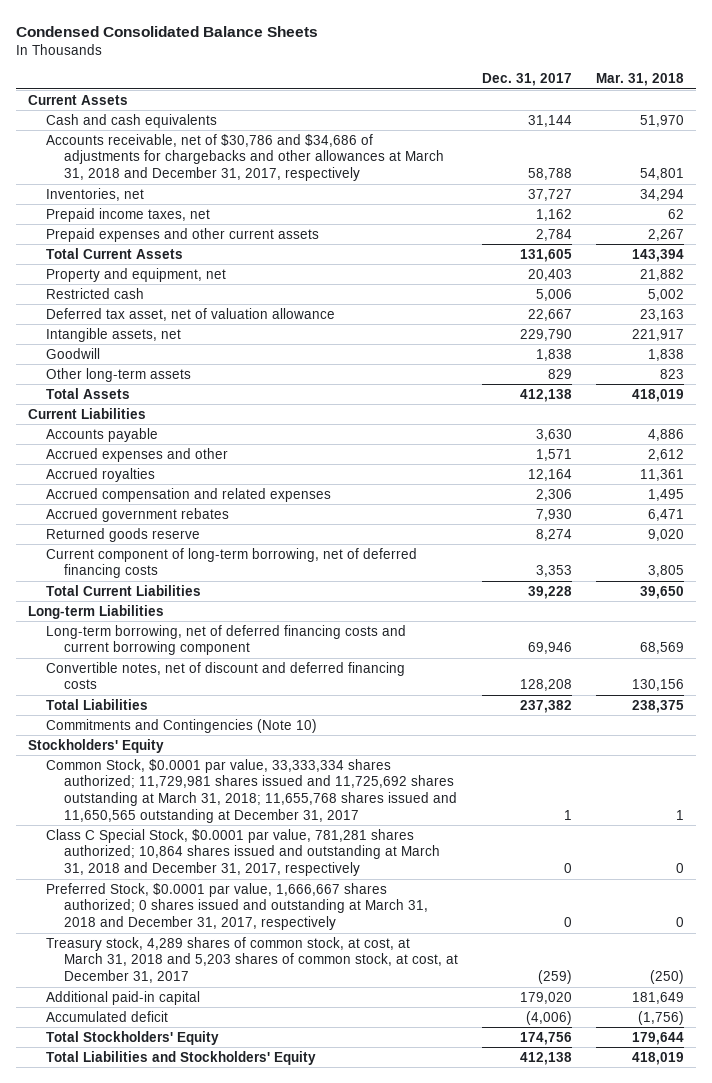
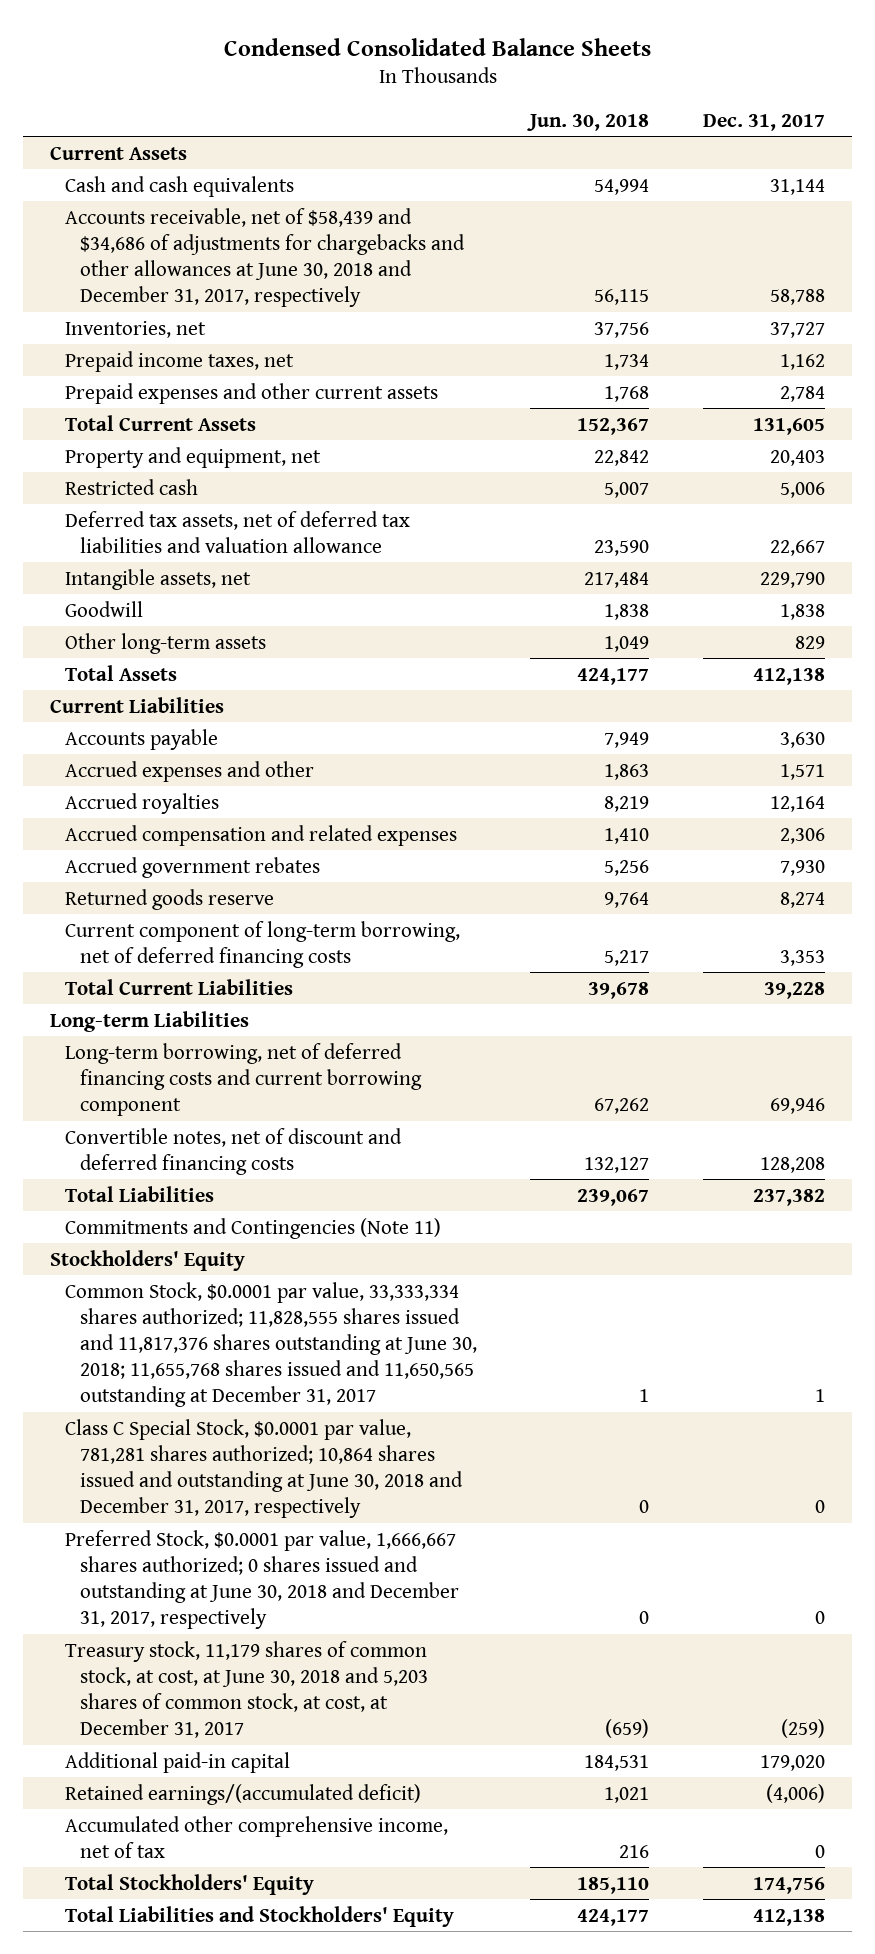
- | Dec. 31, 2017 | Mar. 31, 2018
+ | Jun. 30, 2018 | Dec. 31, 2017
- Accounts receivable, net of $30,786 and $34,686 of adjustments for chargebacks and other allowances at March 31, 2018 and December 31, 2017, respectively | 58,788 | 54,801
+ Accounts receivable, net of $58,439 and $34,686 of adjustments for chargebacks and other allowances at June 30, 2018 and December 31, 2017, respectively | 56,115 | 58,788
- Deferred tax asset, net of valuation allowance | 22,667 | 23,163
+ Deferred tax assets, net of deferred tax liabilities and valuation allowance | 23,590 | 22,667
- Commitments and Contingencies (Note 10)
+ Commitments and Contingencies (Note 11)
- Common Stock, $0.0001 par value, 33,333,334 shares authorized; 11,729,981 shares issued and 11,725,692 shares outstanding at March 31, 2018; 11,655,768 shares issued and 11,650,565 outstanding at December 31, 2017 | 1 | 1
- Class C Special Stock, $0.0001 par value, 781,281 shares authorized; 10,864 shares issued and outstanding at March 31, 2018 and December 31, 2017, respectively | 0 | 0
- Preferred Stock, $0.0001 par value, 1,666,667 shares authorized; 0 shares issued and outstanding at March 31, 2018 and December 31, 2017, respectively | 0 | 0
- Treasury stock, 4,289 shares of common stock, at cost, at March 31, 2018 and 5,203 shares of common stock, at cost, at December 31, 2017 | (259) | (250)
+ Common Stock, $0.0001 par value, 33,333,334 shares authorized; 11,828,555 shares issued and 11,817,376 shares outstanding at June 30, 2018; 11,655,768 shares issued and 11,650,565 outstanding at December 31, 2017 | 1 | 1
+ Class C Special Stock, $0.0001 par value, 781,281 shares authorized; 10,864 shares issued and outstanding at June 30, 2018 and December 31, 2017, respectively | 0 | 0
+ Preferred Stock, $0.0001 par value, 1,666,667 shares authorized; 0 shares issued and outstanding at June 30, 2018 and December 31, 2017, respectively | 0 | 0
+ Treasury stock, 11,179 shares of common stock, at cost, at June 30, 2018 and 5,203 shares of common stock, at cost, at December 31, 2017 | (659) | (259)
- Accumulated deficit | (4,006) | (1,756)
+ Retained earnings/(accumulated deficit) | 1,021 | (4,006)
+ Accumulated other comprehensive income, net of tax | 216 | 0

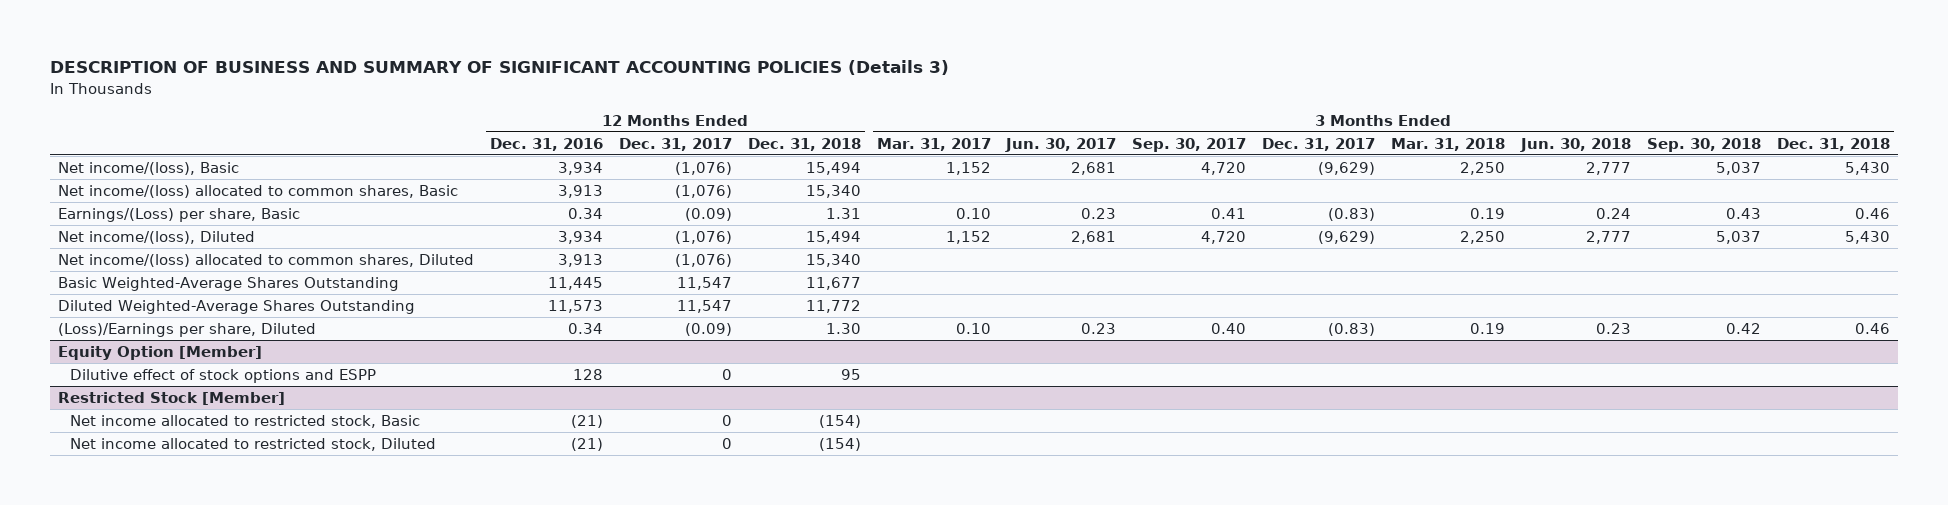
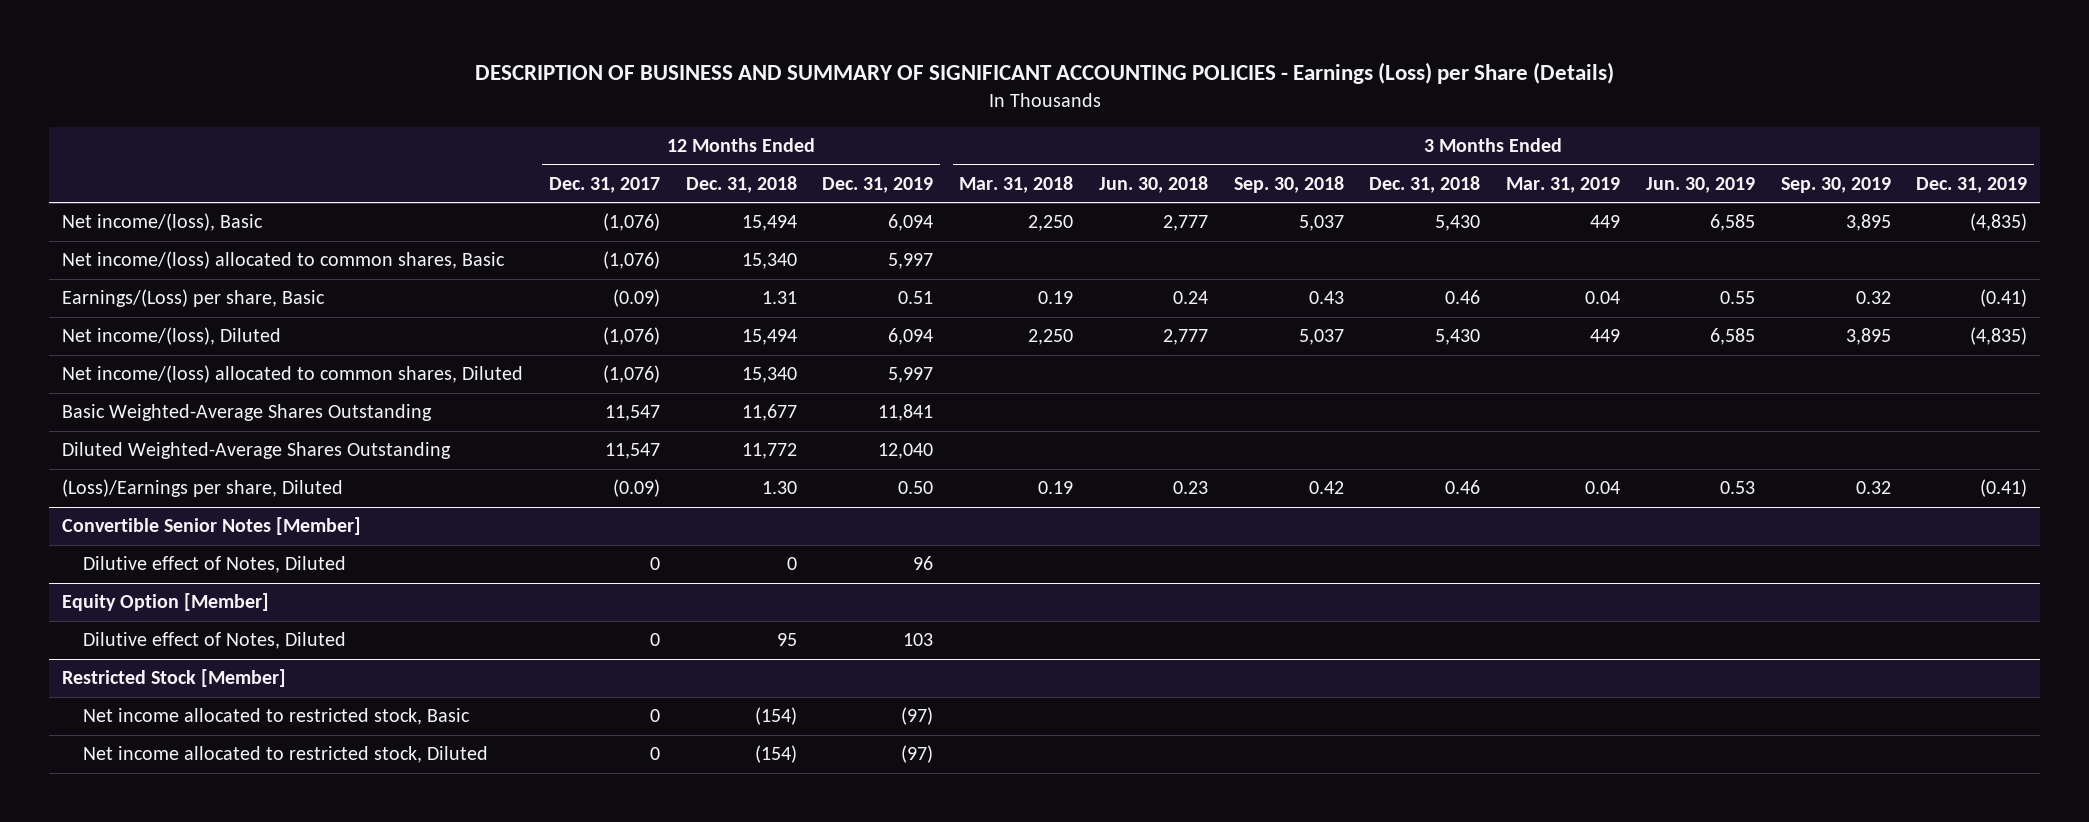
- DESCRIPTION OF BUSINESS AND SUMMARY OF SIGNIFICANT ACCOUNTING POLICIES (Details 3)
+ DESCRIPTION OF BUSINESS AND SUMMARY OF SIGNIFICANT ACCOUNTING POLICIES - Earnings (Loss) per Share (Details)
- | 12 Months Ended Dec. 31, 2016 | 12 Months Ended Dec. 31, 2017 | 12 Months Ended Dec. 31, 2018 | 3 Months Ended Mar. 31, 2017 | 3 Months Ended Jun. 30, 2017 | 3 Months Ended Sep. 30, 2017 | 3 Months Ended Dec. 31, 2017 | 3 Months Ended Mar. 31, 2018 | 3 Months Ended Jun. 30, 2018 | 3 Months Ended Sep. 30, 2018 | 3 Months Ended Dec. 31, 2018
+ | 12 Months Ended Dec. 31, 2017 | 12 Months Ended Dec. 31, 2018 | 12 Months Ended Dec. 31, 2019 | 3 Months Ended Mar. 31, 2018 | 3 Months Ended Jun. 30, 2018 | 3 Months Ended Sep. 30, 2018 | 3 Months Ended Dec. 31, 2018 | 3 Months Ended Mar. 31, 2019 | 3 Months Ended Jun. 30, 2019 | 3 Months Ended Sep. 30, 2019 | 3 Months Ended Dec. 31, 2019
+ Convertible Senior Notes [Member]
+ Dilutive effect of Notes, Diluted | 0 | 0 | 96 | | | | | | | |
@ Equity Option [Member]
- Dilutive effect of stock options and ESPP | 128 | 0 | 95 | | | | | | | |
+ Dilutive effect of Notes, Diluted | 0 | 95 | 103 | | | | | | | |

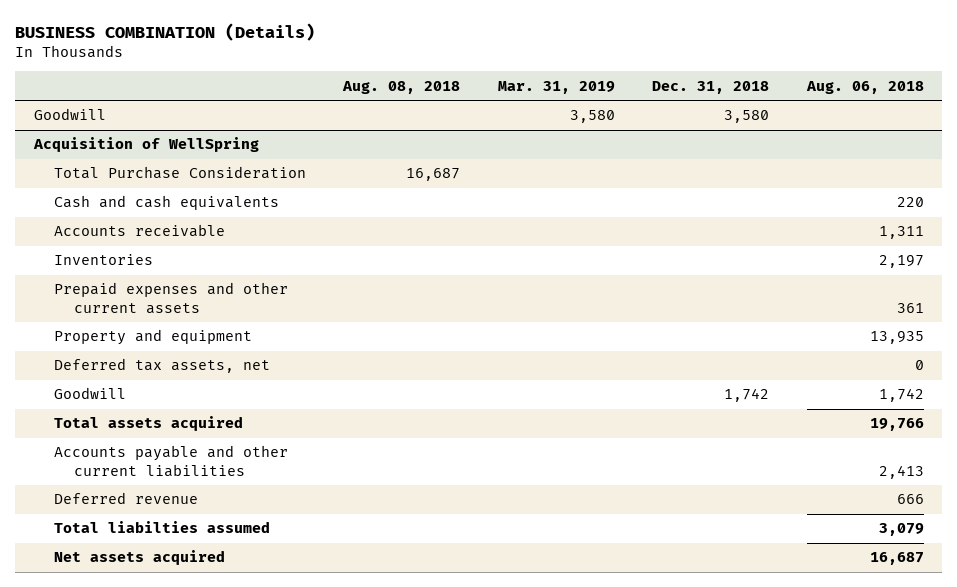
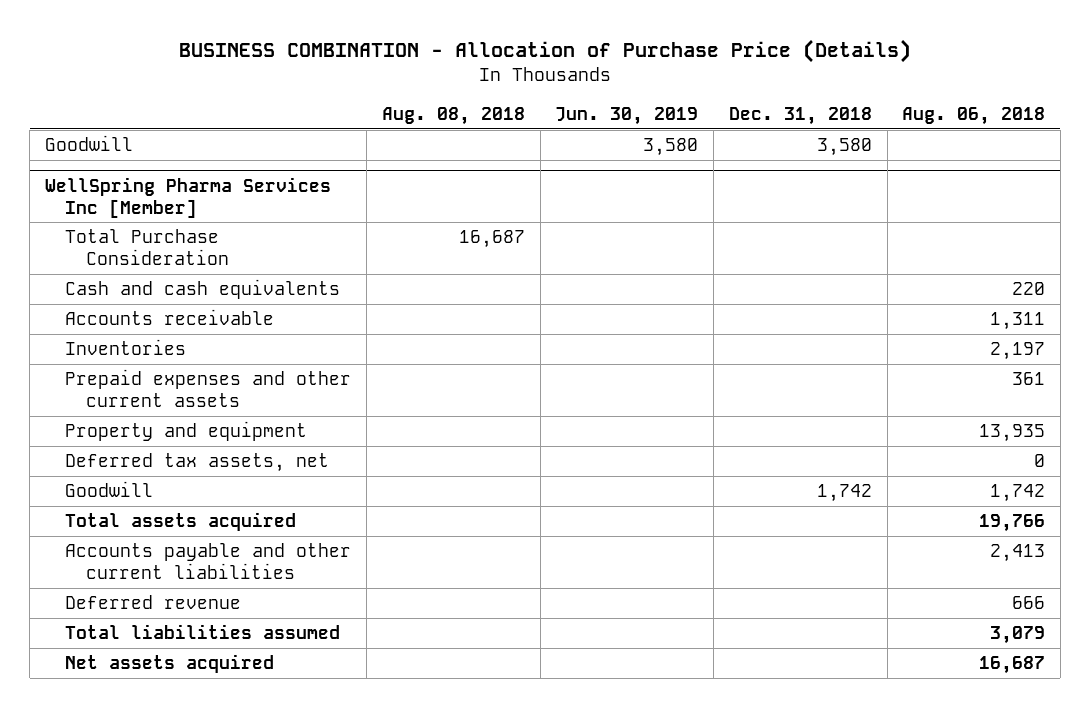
- BUSINESS COMBINATION (Details)
+ BUSINESS COMBINATION - Allocation of Purchase Price (Details)
- | Aug. 08, 2018 | Mar. 31, 2019 | Dec. 31, 2018 | Aug. 06, 2018
+ | Aug. 08, 2018 | Jun. 30, 2019 | Dec. 31, 2018 | Aug. 06, 2018
- Acquisition of WellSpring
+ WellSpring Pharma Services Inc [Member]
- Total liabilties assumed | | | | 3,079
+ Total liabilities assumed | | | | 3,079

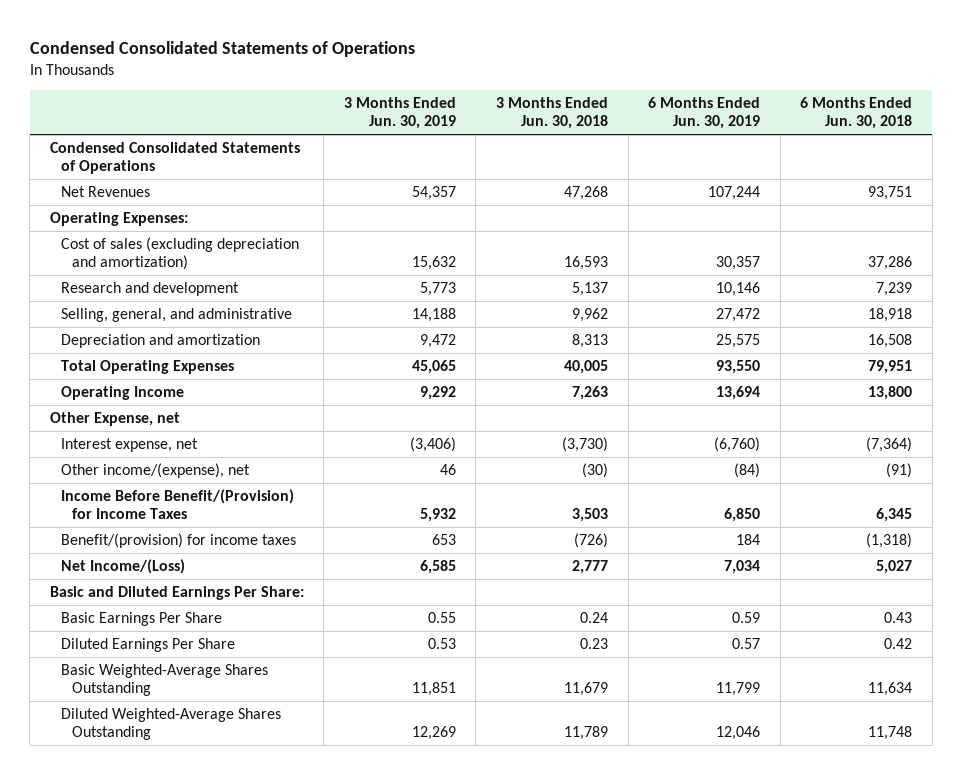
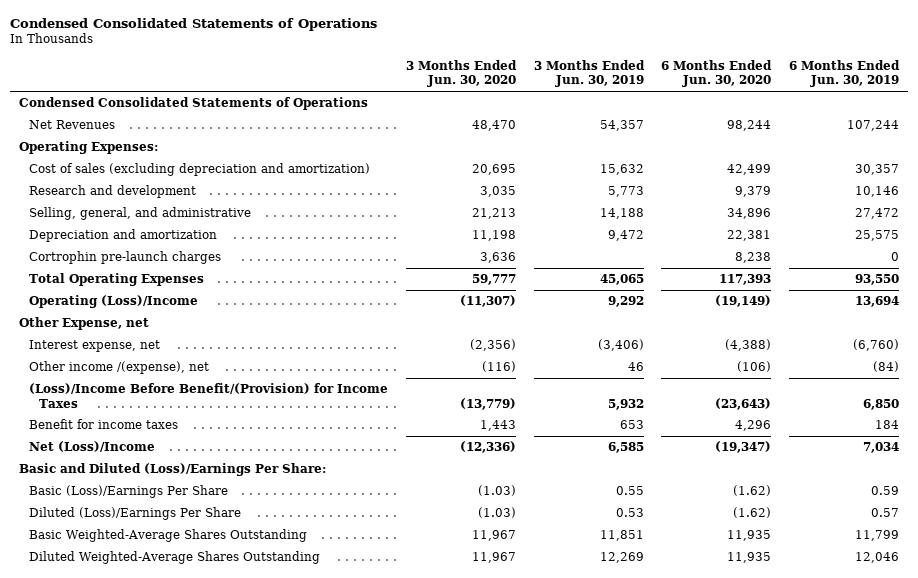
- | 3 Months Ended Jun. 30, 2019 | 3 Months Ended Jun. 30, 2018 | 6 Months Ended Jun. 30, 2019 | 6 Months Ended Jun. 30, 2018
+ | 3 Months Ended Jun. 30, 2020 | 3 Months Ended Jun. 30, 2019 | 6 Months Ended Jun. 30, 2020 | 6 Months Ended Jun. 30, 2019
+ Cortrophin pre-launch charges | 3,636 | | 8,238 | 0
- Operating Income | 9,292 | 7,263 | 13,694 | 13,800
+ Operating (Loss)/Income | (11,307) | 9,292 | (19,149) | 13,694
- Other income/(expense), net | 46 | (30) | (84) | (91)
- Income Before Benefit/(Provision) for Income Taxes | 5,932 | 3,503 | 6,850 | 6,345
- Benefit/(provision) for income taxes | 653 | (726) | 184 | (1,318)
- Net Income/(Loss) | 6,585 | 2,777 | 7,034 | 5,027
- Basic and Diluted Earnings Per Share:
- Basic Earnings Per Share | 0.55 | 0.24 | 0.59 | 0.43
- Diluted Earnings Per Share | 0.53 | 0.23 | 0.57 | 0.42
+ Other income /(expense), net | (116) | 46 | (106) | (84)
+ (Loss)/Income Before Benefit/(Provision) for Income Taxes | (13,779) | 5,932 | (23,643) | 6,850
+ Benefit for income taxes | 1,443 | 653 | 4,296 | 184
+ Net (Loss)/Income | (12,336) | 6,585 | (19,347) | 7,034
+ Basic and Diluted (Loss)/Earnings Per Share:
+ Basic (Loss)/Earnings Per Share | (1.03) | 0.55 | (1.62) | 0.59
+ Diluted (Loss)/Earnings Per Share | (1.03) | 0.53 | (1.62) | 0.57

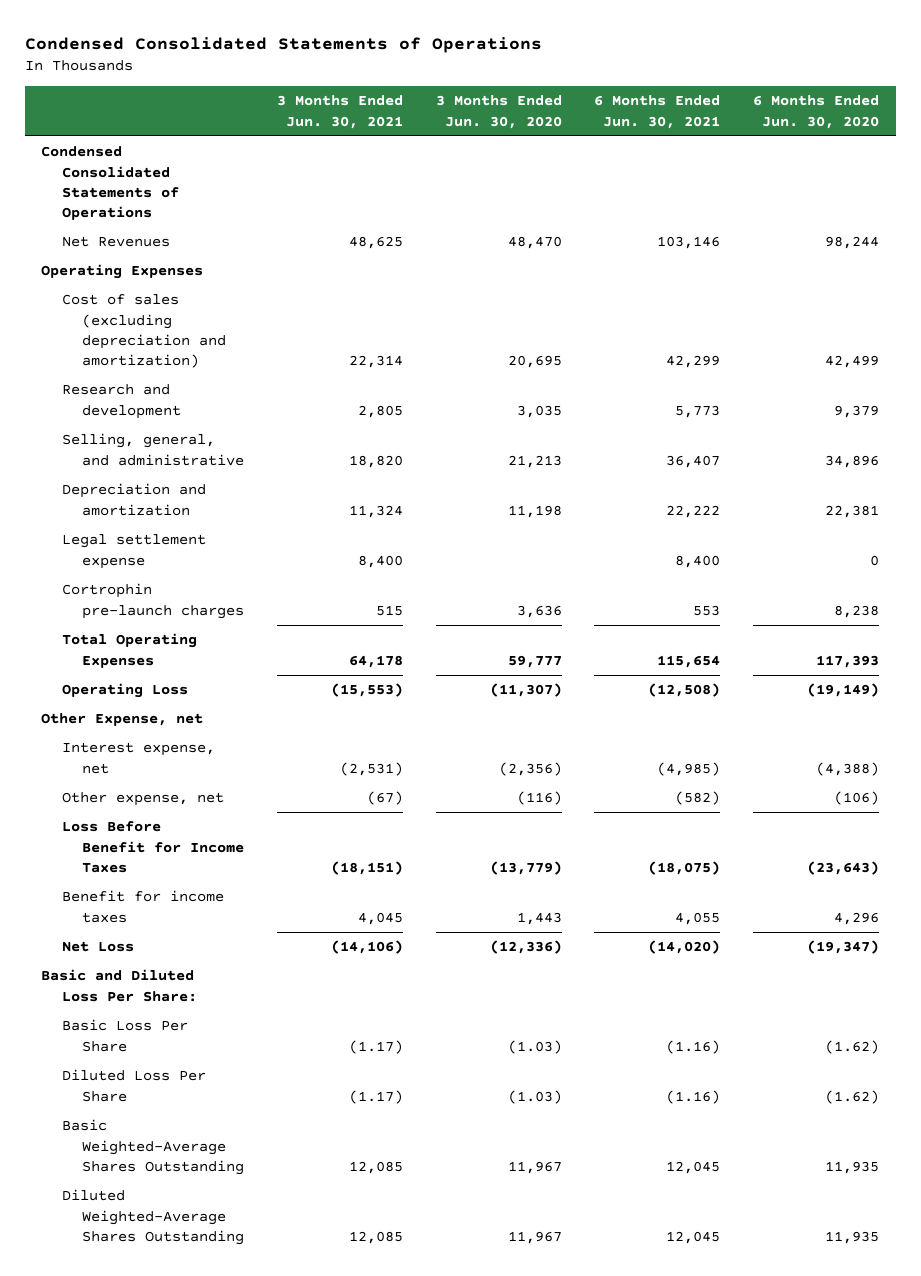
- | 3 Months Ended Jun. 30, 2020 | 3 Months Ended Jun. 30, 2019 | 6 Months Ended Jun. 30, 2020 | 6 Months Ended Jun. 30, 2019
+ | 3 Months Ended Jun. 30, 2021 | 3 Months Ended Jun. 30, 2020 | 6 Months Ended Jun. 30, 2021 | 6 Months Ended Jun. 30, 2020
- Operating Expenses:
+ Operating Expenses
+ Legal settlement expense | 8,400 | | 8,400 | 0
- Operating (Loss)/Income | (11,307) | 9,292 | (19,149) | 13,694
+ Operating Loss | (15,553) | (11,307) | (12,508) | (19,149)
- Other income /(expense), net | (116) | 46 | (106) | (84)
- (Loss)/Income Before Benefit/(Provision) for Income Taxes | (13,779) | 5,932 | (23,643) | 6,850
+ Other expense, net | (67) | (116) | (582) | (106)
+ Loss Before Benefit for Income Taxes | (18,151) | (13,779) | (18,075) | (23,643)
- Net (Loss)/Income | (12,336) | 6,585 | (19,347) | 7,034
- Basic and Diluted (Loss)/Earnings Per Share:
- Basic (Loss)/Earnings Per Share | (1.03) | 0.55 | (1.62) | 0.59
- Diluted (Loss)/Earnings Per Share | (1.03) | 0.53 | (1.62) | 0.57
+ Net Loss | (14,106) | (12,336) | (14,020) | (19,347)
+ Basic and Diluted Loss Per Share:
+ Basic Loss Per Share | (1.17) | (1.03) | (1.16) | (1.62)
+ Diluted Loss Per Share | (1.17) | (1.03) | (1.16) | (1.62)

